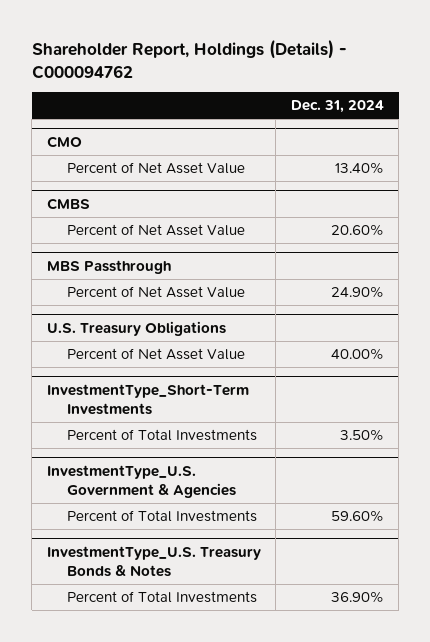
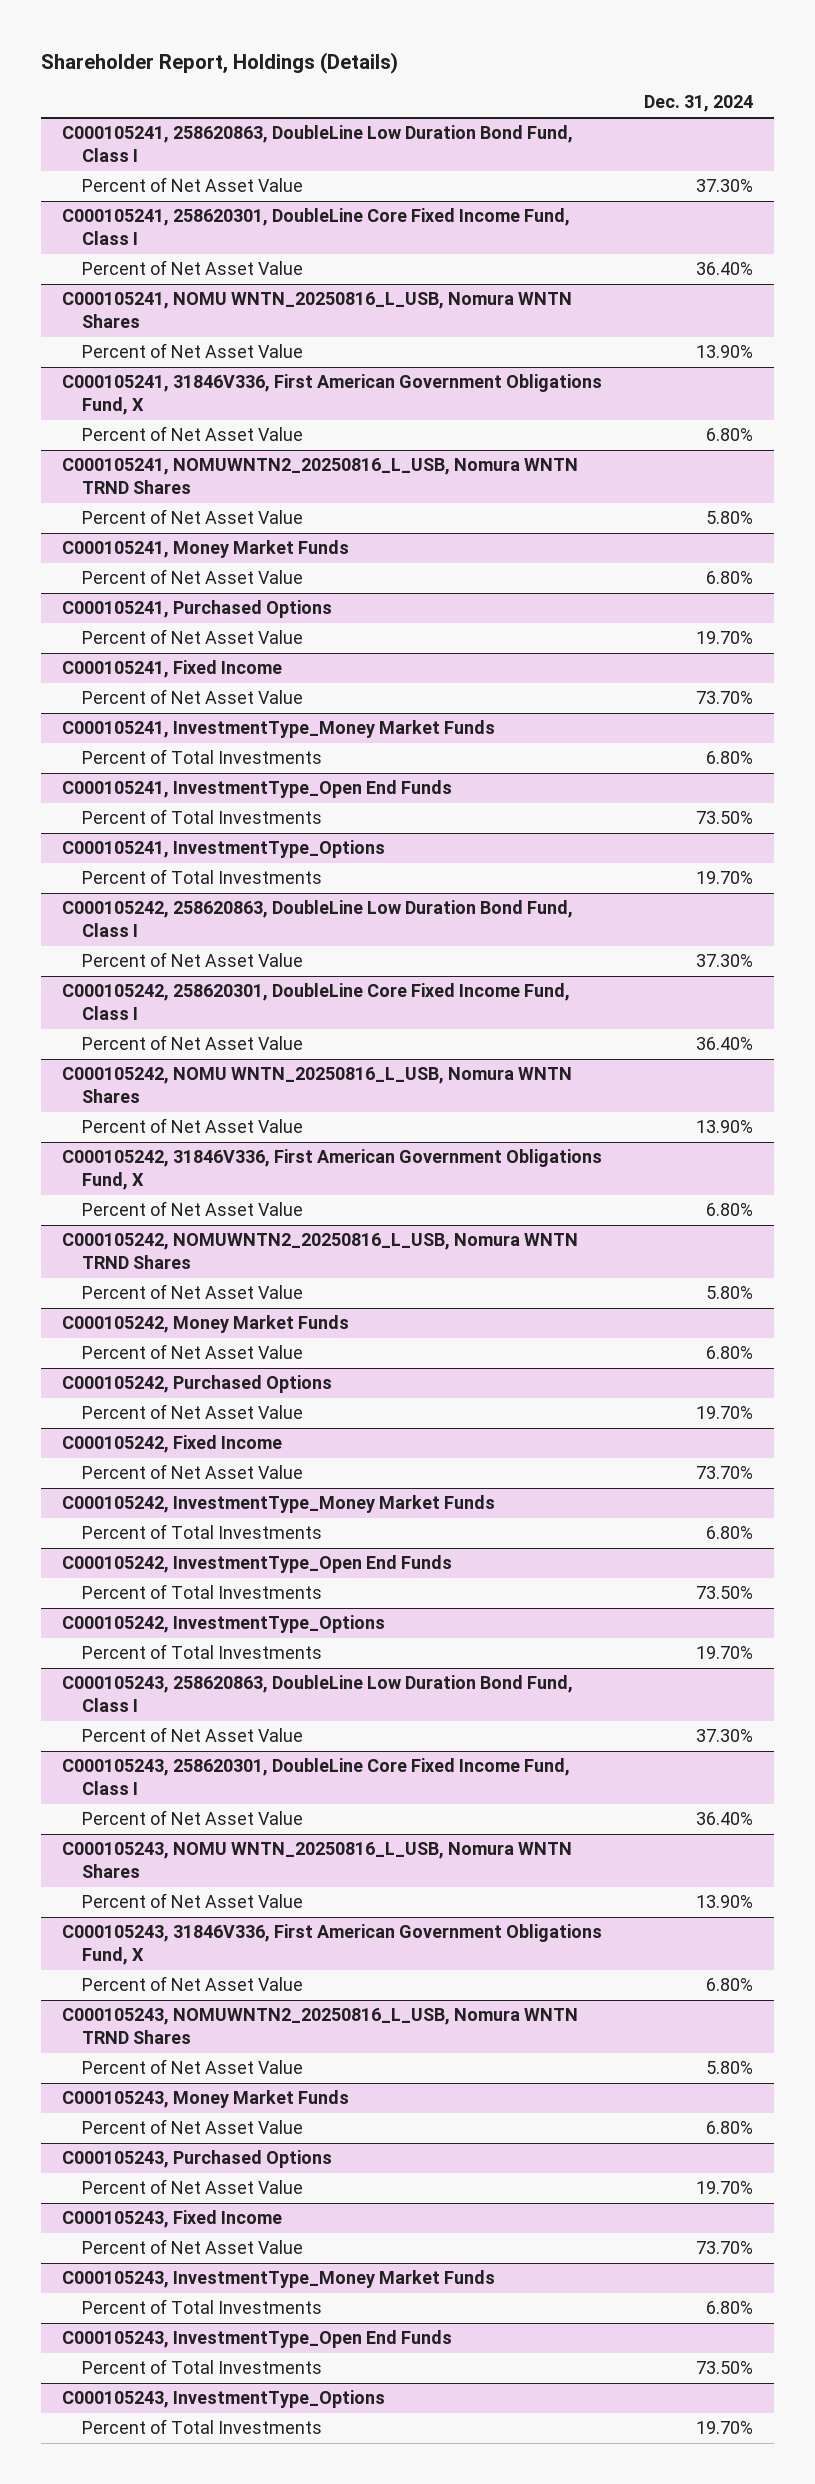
- Shareholder Report, Holdings (Details) - C000094762
+ Shareholder Report, Holdings (Details)
- CMO
- Percent of Net Asset Value | 13.40%
- CMBS
- Percent of Net Asset Value | 20.60%
- MBS Passthrough
- Percent of Net Asset Value | 24.90%
- U.S. Treasury Obligations
- Percent of Net Asset Value | 40.00%
- InvestmentType_Short-Term Investments
- Percent of Total Investments | 3.50%
- InvestmentType_U.S. Government & Agencies
- Percent of Total Investments | 59.60%
- InvestmentType_U.S. Treasury Bonds & Notes
- Percent of Total Investments | 36.90%
+ C000105241, 258620863, DoubleLine Low Duration Bond Fund, Class I
+ Percent of Net Asset Value | 37.30%
+ C000105241, 258620301, DoubleLine Core Fixed Income Fund, Class I
+ Percent of Net Asset Value | 36.40%
+ C000105241, NOMU WNTN_20250816_L_USB, Nomura WNTN Shares
+ Percent of Net Asset Value | 13.90%
+ C000105241, 31846V336, First American Government Obligations Fund, X
+ Percent of Net Asset Value | 6.80%
+ C000105241, NOMUWNTN2_20250816_L_USB, Nomura WNTN TRND Shares
+ Percent of Net Asset Value | 5.80%
+ C000105241, Money Market Funds
+ Percent of Net Asset Value | 6.80%
+ C000105241, Purchased Options
+ Percent of Net Asset Value | 19.70%
+ C000105241, Fixed Income
+ Percent of Net Asset Value | 73.70%
+ C000105241, InvestmentType_Money Market Funds
+ Percent of Total Investments | 6.80%
+ C000105241, InvestmentType_Open End Funds
+ Percent of Total Investments | 73.50%
+ C000105241, InvestmentType_Options
+ Percent of Total Investments | 19.70%
+ C000105242, 258620863, DoubleLine Low Duration Bond Fund, Class I
+ Percent of Net Asset Value | 37.30%
+ C000105242, 258620301, DoubleLine Core Fixed Income Fund, Class I
+ Percent of Net Asset Value | 36.40%
+ C000105242, NOMU WNTN_20250816_L_USB, Nomura WNTN Shares
+ Percent of Net Asset Value | 13.90%
+ C000105242, 31846V336, First American Government Obligations Fund, X
+ Percent of Net Asset Value | 6.80%
+ C000105242, NOMUWNTN2_20250816_L_USB, Nomura WNTN TRND Shares
+ Percent of Net Asset Value | 5.80%
+ C000105242, Money Market Funds
+ Percent of Net Asset Value | 6.80%
+ C000105242, Purchased Options
+ Percent of Net Asset Value | 19.70%
+ C000105242, Fixed Income
+ Percent of Net Asset Value | 73.70%
+ C000105242, InvestmentType_Money Market Funds
+ Percent of Total Investments | 6.80%
+ C000105242, InvestmentType_Open End Funds
+ Percent of Total Investments | 73.50%
+ C000105242, InvestmentType_Options
+ Percent of Total Investments | 19.70%
+ C000105243, 258620863, DoubleLine Low Duration Bond Fund, Class I
+ Percent of Net Asset Value | 37.30%
+ C000105243, 258620301, DoubleLine Core Fixed Income Fund, Class I
+ Percent of Net Asset Value | 36.40%
+ C000105243, NOMU WNTN_20250816_L_USB, Nomura WNTN Shares
+ Percent of Net Asset Value | 13.90%
+ C000105243, 31846V336, First American Government Obligations Fund, X
+ Percent of Net Asset Value | 6.80%
+ C000105243, NOMUWNTN2_20250816_L_USB, Nomura WNTN TRND Shares
+ Percent of Net Asset Value | 5.80%
+ C000105243, Money Market Funds
+ Percent of Net Asset Value | 6.80%
+ C000105243, Purchased Options
+ Percent of Net Asset Value | 19.70%
+ C000105243, Fixed Income
+ Percent of Net Asset Value | 73.70%
+ C000105243, InvestmentType_Money Market Funds
+ Percent of Total Investments | 6.80%
+ C000105243, InvestmentType_Open End Funds
+ Percent of Total Investments | 73.50%
+ C000105243, InvestmentType_Options
+ Percent of Total Investments | 19.70%

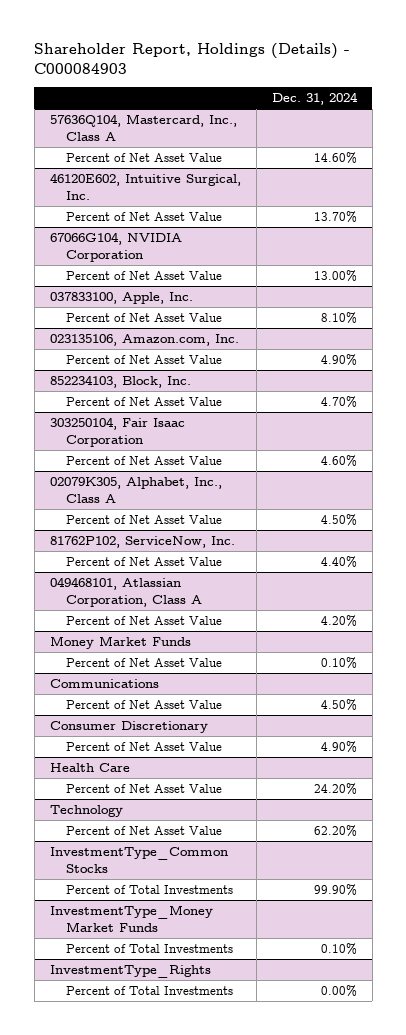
- Shareholder Report, Holdings (Details)
+ Shareholder Report, Holdings (Details) - C000084903
- C000105241, 258620863, DoubleLine Low Duration Bond Fund, Class I
- Percent of Net Asset Value | 37.30%
- C000105241, 258620301, DoubleLine Core Fixed Income Fund, Class I
- Percent of Net Asset Value | 36.40%
- C000105241, NOMU WNTN_20250816_L_USB, Nomura WNTN Shares
- Percent of Net Asset Value | 13.90%
- C000105241, 31846V336, First American Government Obligations Fund, X
- Percent of Net Asset Value | 6.80%
- C000105241, NOMUWNTN2_20250816_L_USB, Nomura WNTN TRND Shares
- Percent of Net Asset Value | 5.80%
- C000105241, Money Market Funds
- Percent of Net Asset Value | 6.80%
- C000105241, Purchased Options
- Percent of Net Asset Value | 19.70%
- C000105241, Fixed Income
- Percent of Net Asset Value | 73.70%
- C000105241, InvestmentType_Money Market Funds
- Percent of Total Investments | 6.80%
- C000105241, InvestmentType_Open End Funds
- Percent of Total Investments | 73.50%
- C000105241, InvestmentType_Options
- Percent of Total Investments | 19.70%
- C000105242, 258620863, DoubleLine Low Duration Bond Fund, Class I
- Percent of Net Asset Value | 37.30%
- C000105242, 258620301, DoubleLine Core Fixed Income Fund, Class I
- Percent of Net Asset Value | 36.40%
- C000105242, NOMU WNTN_20250816_L_USB, Nomura WNTN Shares
- Percent of Net Asset Value | 13.90%
- C000105242, 31846V336, First American Government Obligations Fund, X
- Percent of Net Asset Value | 6.80%
- C000105242, NOMUWNTN2_20250816_L_USB, Nomura WNTN TRND Shares
- Percent of Net Asset Value | 5.80%
- C000105242, Money Market Funds
- Percent of Net Asset Value | 6.80%
- C000105242, Purchased Options
- Percent of Net Asset Value | 19.70%
- C000105242, Fixed Income
- Percent of Net Asset Value | 73.70%
- C000105242, InvestmentType_Money Market Funds
- Percent of Total Investments | 6.80%
- C000105242, InvestmentType_Open End Funds
- Percent of Total Investments | 73.50%
- C000105242, InvestmentType_Options
- Percent of Total Investments | 19.70%
- C000105243, 258620863, DoubleLine Low Duration Bond Fund, Class I
- Percent of Net Asset Value | 37.30%
- C000105243, 258620301, DoubleLine Core Fixed Income Fund, Class I
- Percent of Net Asset Value | 36.40%
- C000105243, NOMU WNTN_20250816_L_USB, Nomura WNTN Shares
- Percent of Net Asset Value | 13.90%
- C000105243, 31846V336, First American Government Obligations Fund, X
- Percent of Net Asset Value | 6.80%
- C000105243, NOMUWNTN2_20250816_L_USB, Nomura WNTN TRND Shares
- Percent of Net Asset Value | 5.80%
- C000105243, Money Market Funds
- Percent of Net Asset Value | 6.80%
- C000105243, Purchased Options
- Percent of Net Asset Value | 19.70%
- C000105243, Fixed Income
- Percent of Net Asset Value | 73.70%
- C000105243, InvestmentType_Money Market Funds
- Percent of Total Investments | 6.80%
- C000105243, InvestmentType_Open End Funds
- Percent of Total Investments | 73.50%
- C000105243, InvestmentType_Options
- Percent of Total Investments | 19.70%
+ 57636Q104, Mastercard, Inc., Class A
+ Percent of Net Asset Value | 14.60%
+ 46120E602, Intuitive Surgical, Inc.
+ Percent of Net Asset Value | 13.70%
+ 67066G104, NVIDIA Corporation
+ Percent of Net Asset Value | 13.00%
+ 037833100, Apple, Inc.
+ Percent of Net Asset Value | 8.10%
+ 023135106, Amazon.com, Inc.
+ Percent of Net Asset Value | 4.90%
+ 852234103, Block, Inc.
+ Percent of Net Asset Value | 4.70%
+ 303250104, Fair Isaac Corporation
+ Percent of Net Asset Value | 4.60%
+ 02079K305, Alphabet, Inc., Class A
+ Percent of Net Asset Value | 4.50%
+ 81762P102, ServiceNow, Inc.
+ Percent of Net Asset Value | 4.40%
+ 049468101, Atlassian Corporation, Class A
+ Percent of Net Asset Value | 4.20%
+ Money Market Funds
+ Percent of Net Asset Value | 0.10%
+ Communications
+ Percent of Net Asset Value | 4.50%
+ Consumer Discretionary
+ Percent of Net Asset Value | 4.90%
+ Health Care
+ Percent of Net Asset Value | 24.20%
+ Technology
+ Percent of Net Asset Value | 62.20%
+ InvestmentType_Common Stocks
+ Percent of Total Investments | 99.90%
+ InvestmentType_Money Market Funds
+ Percent of Total Investments | 0.10%
+ InvestmentType_Rights
+ Percent of Total Investments | 0.00%

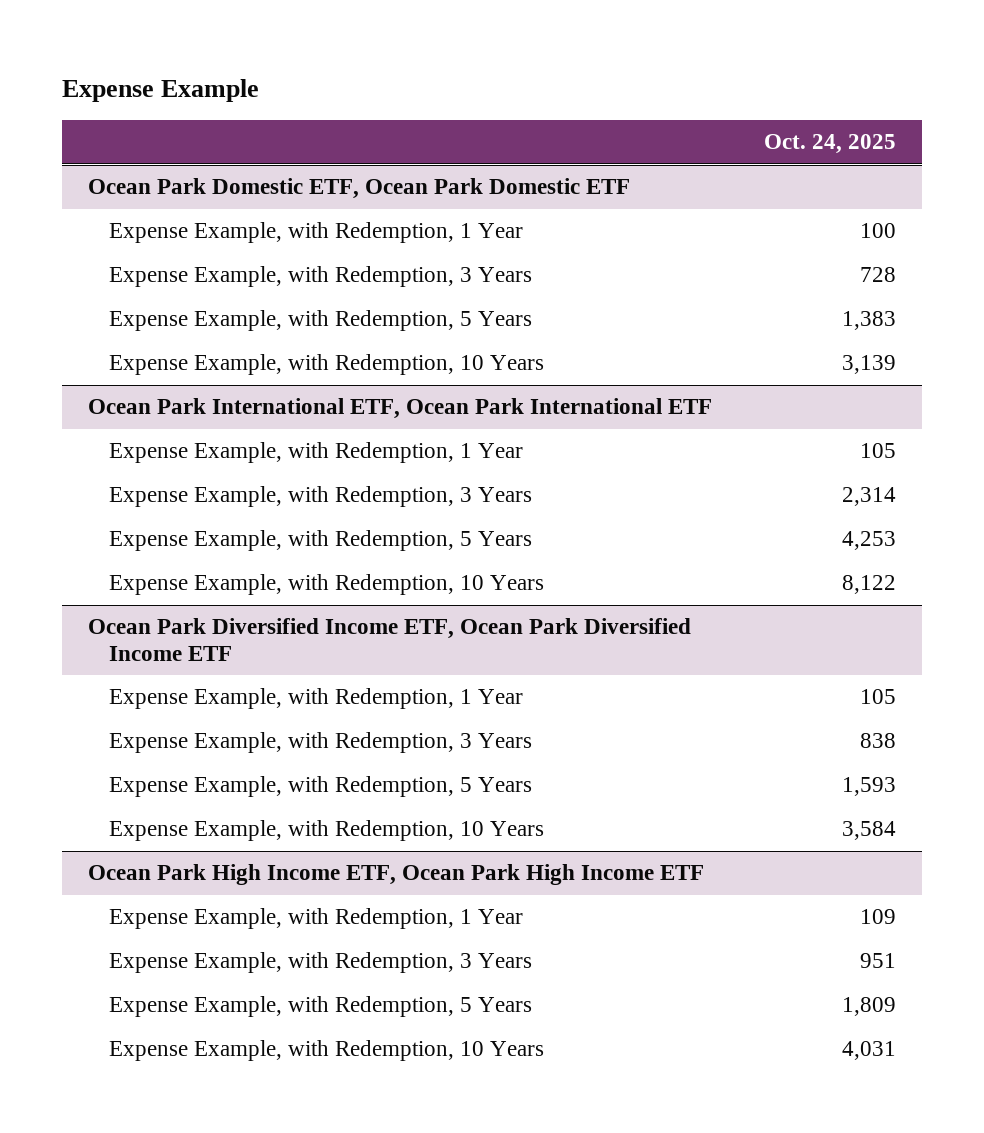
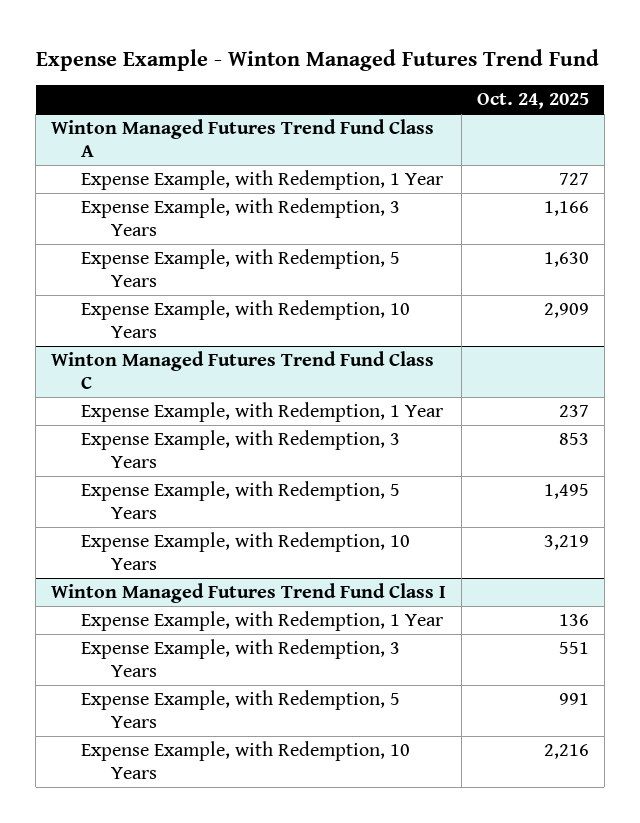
- Expense Example
+ Expense Example - Winton Managed Futures Trend Fund
- Ocean Park Domestic ETF, Ocean Park Domestic ETF
- Expense Example, with Redemption, 1 Year | 100
- Expense Example, with Redemption, 3 Years | 728
- Expense Example, with Redemption, 5 Years | 1,383
- Expense Example, with Redemption, 10 Years | 3,139
- Ocean Park International ETF, Ocean Park International ETF
- Expense Example, with Redemption, 1 Year | 105
- Expense Example, with Redemption, 3 Years | 2,314
- Expense Example, with Redemption, 5 Years | 4,253
- Expense Example, with Redemption, 10 Years | 8,122
- Ocean Park Diversified Income ETF, Ocean Park Diversified Income ETF
- Expense Example, with Redemption, 1 Year | 105
- Expense Example, with Redemption, 3 Years | 838
- Expense Example, with Redemption, 5 Years | 1,593
- Expense Example, with Redemption, 10 Years | 3,584
- Ocean Park High Income ETF, Ocean Park High Income ETF
- Expense Example, with Redemption, 1 Year | 109
- Expense Example, with Redemption, 3 Years | 951
- Expense Example, with Redemption, 5 Years | 1,809
- Expense Example, with Redemption, 10 Years | 4,031
+ Winton Managed Futures Trend Fund Class A
+ Expense Example, with Redemption, 1 Year | 727
+ Expense Example, with Redemption, 3 Years | 1,166
+ Expense Example, with Redemption, 5 Years | 1,630
+ Expense Example, with Redemption, 10 Years | 2,909
+ Winton Managed Futures Trend Fund Class C
+ Expense Example, with Redemption, 1 Year | 237
+ Expense Example, with Redemption, 3 Years | 853
+ Expense Example, with Redemption, 5 Years | 1,495
+ Expense Example, with Redemption, 10 Years | 3,219
+ Winton Managed Futures Trend Fund Class I
+ Expense Example, with Redemption, 1 Year | 136
+ Expense Example, with Redemption, 3 Years | 551
+ Expense Example, with Redemption, 5 Years | 991
+ Expense Example, with Redemption, 10 Years | 2,216

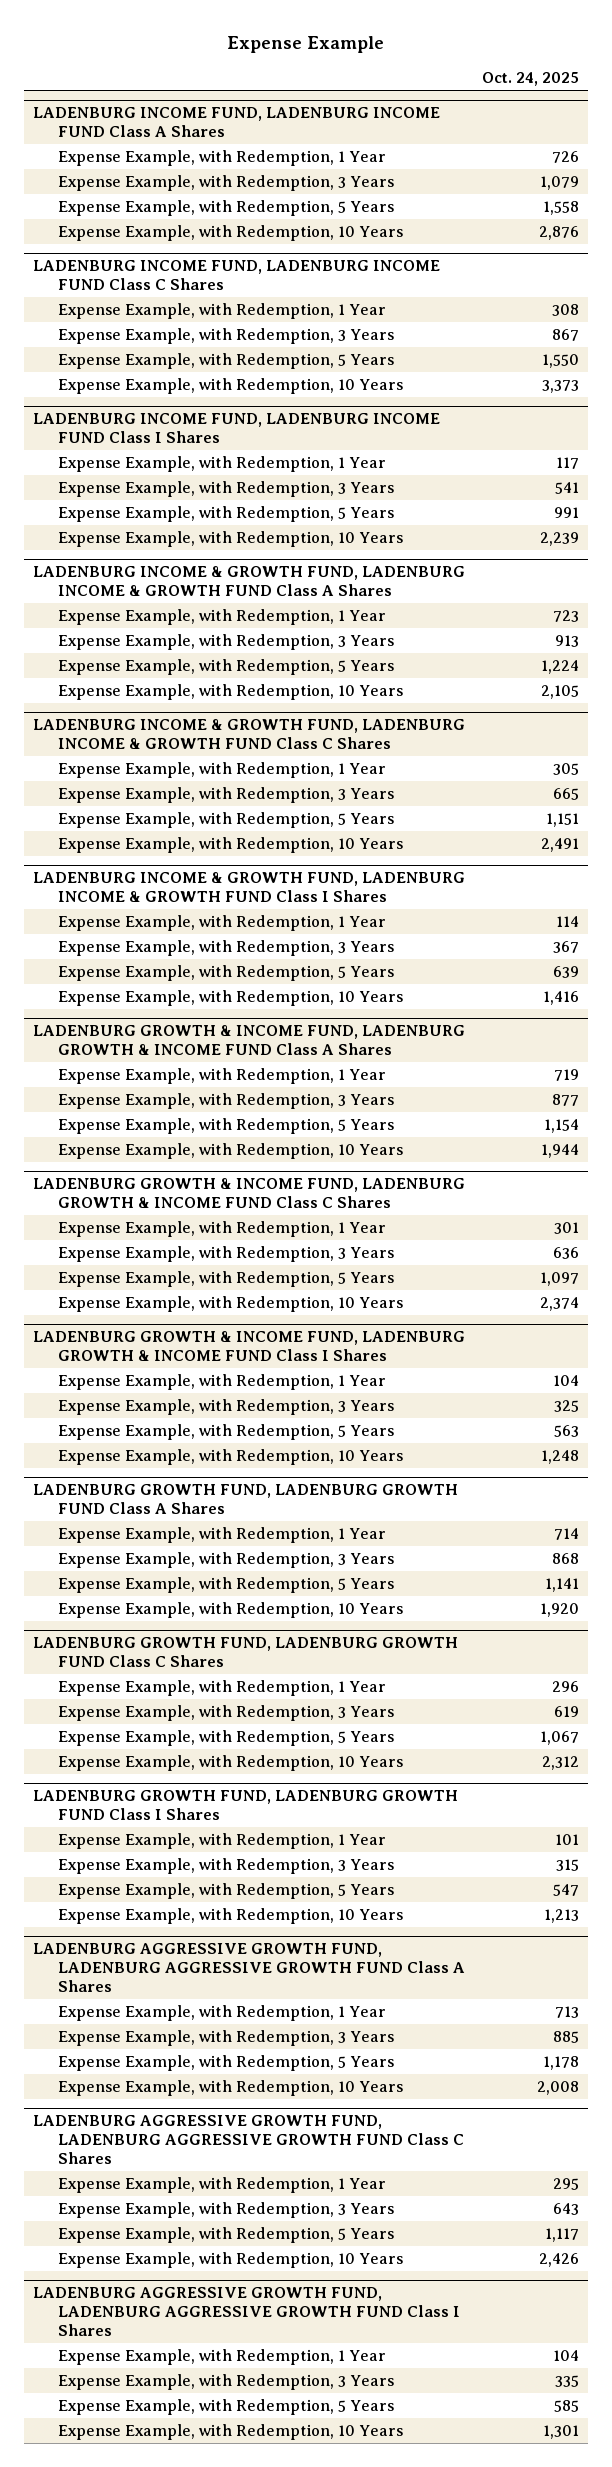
- Expense Example - Winton Managed Futures Trend Fund
+ Expense Example
- Winton Managed Futures Trend Fund Class A
- Expense Example, with Redemption, 1 Year | 727
- Expense Example, with Redemption, 3 Years | 1,166
- Expense Example, with Redemption, 5 Years | 1,630
- Expense Example, with Redemption, 10 Years | 2,909
- Winton Managed Futures Trend Fund Class C
- Expense Example, with Redemption, 1 Year | 237
- Expense Example, with Redemption, 3 Years | 853
- Expense Example, with Redemption, 5 Years | 1,495
- Expense Example, with Redemption, 10 Years | 3,219
- Winton Managed Futures Trend Fund Class I
- Expense Example, with Redemption, 1 Year | 136
- Expense Example, with Redemption, 3 Years | 551
+ LADENBURG INCOME FUND, LADENBURG INCOME FUND Class A Shares
+ Expense Example, with Redemption, 1 Year | 726
+ Expense Example, with Redemption, 3 Years | 1,079
+ Expense Example, with Redemption, 5 Years | 1,558
+ Expense Example, with Redemption, 10 Years | 2,876
+ LADENBURG INCOME FUND, LADENBURG INCOME FUND Class C Shares
+ Expense Example, with Redemption, 1 Year | 308
+ Expense Example, with Redemption, 3 Years | 867
+ Expense Example, with Redemption, 5 Years | 1,550
+ Expense Example, with Redemption, 10 Years | 3,373
+ LADENBURG INCOME FUND, LADENBURG INCOME FUND Class I Shares
+ Expense Example, with Redemption, 1 Year | 117
+ Expense Example, with Redemption, 3 Years | 541
- Expense Example, with Redemption, 10 Years | 2,216
+ Expense Example, with Redemption, 10 Years | 2,239
+ LADENBURG INCOME & GROWTH FUND, LADENBURG INCOME & GROWTH FUND Class A Shares
+ Expense Example, with Redemption, 1 Year | 723
+ Expense Example, with Redemption, 3 Years | 913
+ Expense Example, with Redemption, 5 Years | 1,224
+ Expense Example, with Redemption, 10 Years | 2,105
+ LADENBURG INCOME & GROWTH FUND, LADENBURG INCOME & GROWTH FUND Class C Shares
+ Expense Example, with Redemption, 1 Year | 305
+ Expense Example, with Redemption, 3 Years | 665
+ Expense Example, with Redemption, 5 Years | 1,151
+ Expense Example, with Redemption, 10 Years | 2,491
+ LADENBURG INCOME & GROWTH FUND, LADENBURG INCOME & GROWTH FUND Class I Shares
+ Expense Example, with Redemption, 1 Year | 114
+ Expense Example, with Redemption, 3 Years | 367
+ Expense Example, with Redemption, 5 Years | 639
+ Expense Example, with Redemption, 10 Years | 1,416
+ LADENBURG GROWTH & INCOME FUND, LADENBURG GROWTH & INCOME FUND Class A Shares
+ Expense Example, with Redemption, 1 Year | 719
+ Expense Example, with Redemption, 3 Years | 877
+ Expense Example, with Redemption, 5 Years | 1,154
+ Expense Example, with Redemption, 10 Years | 1,944
+ LADENBURG GROWTH & INCOME FUND, LADENBURG GROWTH & INCOME FUND Class C Shares
+ Expense Example, with Redemption, 1 Year | 301
+ Expense Example, with Redemption, 3 Years | 636
+ Expense Example, with Redemption, 5 Years | 1,097
+ Expense Example, with Redemption, 10 Years | 2,374
+ LADENBURG GROWTH & INCOME FUND, LADENBURG GROWTH & INCOME FUND Class I Shares
+ Expense Example, with Redemption, 1 Year | 104
+ Expense Example, with Redemption, 3 Years | 325
+ Expense Example, with Redemption, 5 Years | 563
+ Expense Example, with Redemption, 10 Years | 1,248
+ LADENBURG GROWTH FUND, LADENBURG GROWTH FUND Class A Shares
+ Expense Example, with Redemption, 1 Year | 714
+ Expense Example, with Redemption, 3 Years | 868
+ Expense Example, with Redemption, 5 Years | 1,141
+ Expense Example, with Redemption, 10 Years | 1,920
+ LADENBURG GROWTH FUND, LADENBURG GROWTH FUND Class C Shares
+ Expense Example, with Redemption, 1 Year | 296
+ Expense Example, with Redemption, 3 Years | 619
+ Expense Example, with Redemption, 5 Years | 1,067
+ Expense Example, with Redemption, 10 Years | 2,312
+ LADENBURG GROWTH FUND, LADENBURG GROWTH FUND Class I Shares
+ Expense Example, with Redemption, 1 Year | 101
+ Expense Example, with Redemption, 3 Years | 315
+ Expense Example, with Redemption, 5 Years | 547
+ Expense Example, with Redemption, 10 Years | 1,213
+ LADENBURG AGGRESSIVE GROWTH FUND, LADENBURG AGGRESSIVE GROWTH FUND Class A Shares
+ Expense Example, with Redemption, 1 Year | 713
+ Expense Example, with Redemption, 3 Years | 885
+ Expense Example, with Redemption, 5 Years | 1,178
+ Expense Example, with Redemption, 10 Years | 2,008
+ LADENBURG AGGRESSIVE GROWTH FUND, LADENBURG AGGRESSIVE GROWTH FUND Class C Shares
+ Expense Example, with Redemption, 1 Year | 295
+ Expense Example, with Redemption, 3 Years | 643
+ Expense Example, with Redemption, 5 Years | 1,117
+ Expense Example, with Redemption, 10 Years | 2,426
+ LADENBURG AGGRESSIVE GROWTH FUND, LADENBURG AGGRESSIVE GROWTH FUND Class I Shares
+ Expense Example, with Redemption, 1 Year | 104
+ Expense Example, with Redemption, 3 Years | 335
+ Expense Example, with Redemption, 5 Years | 585
+ Expense Example, with Redemption, 10 Years | 1,301

